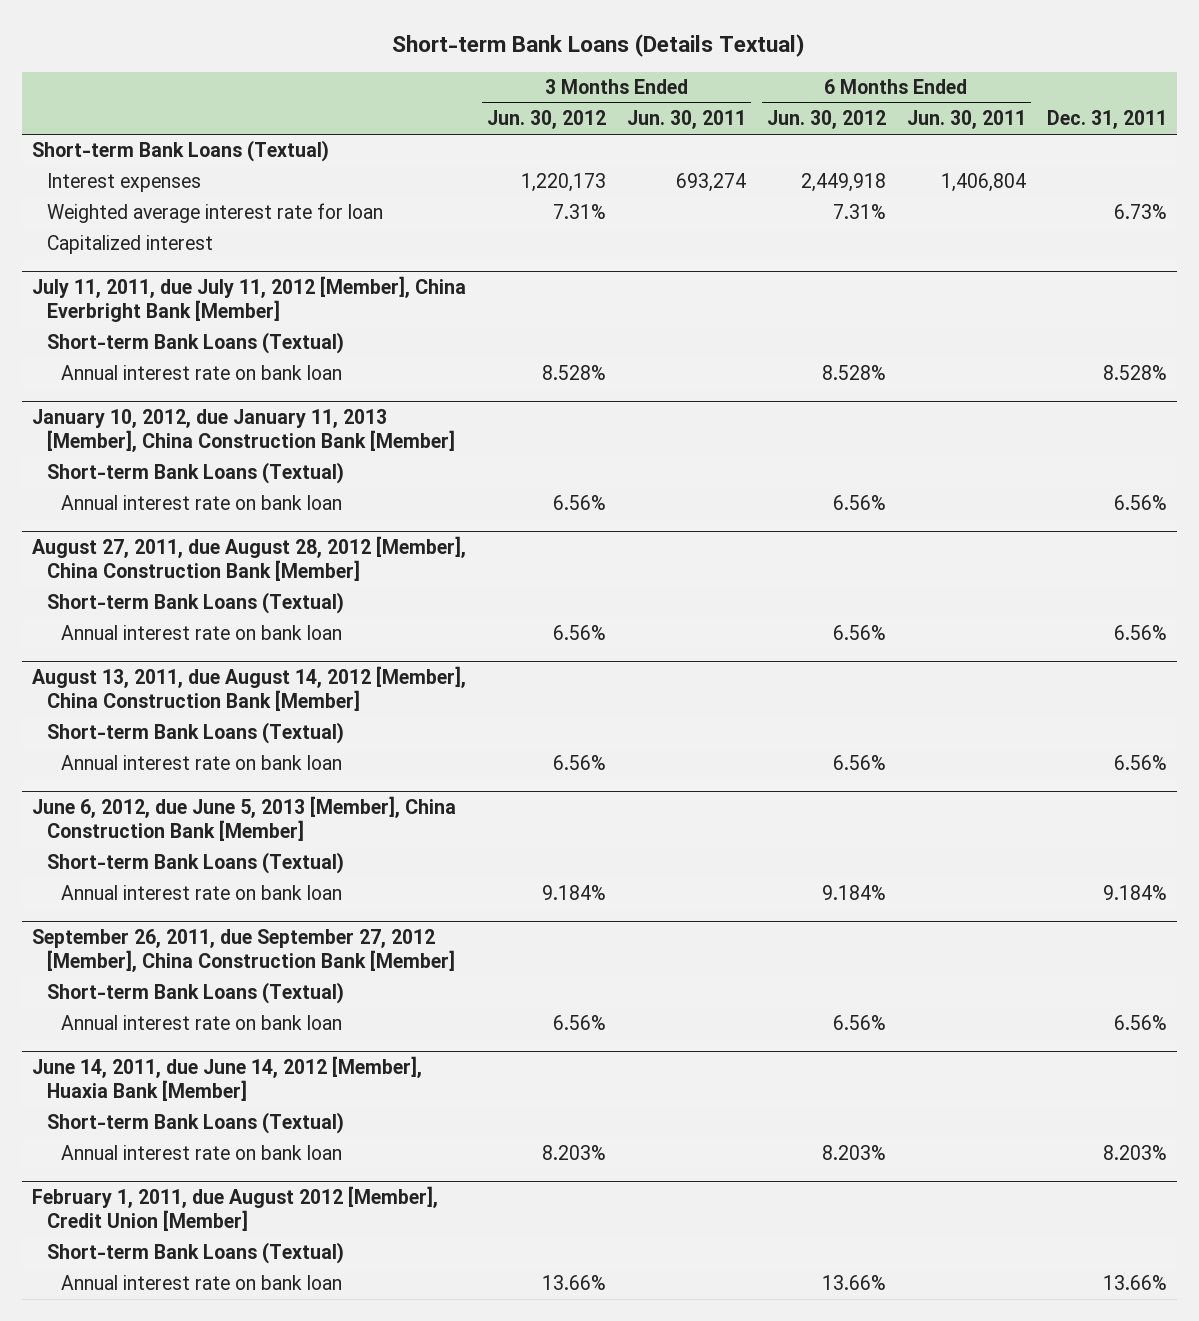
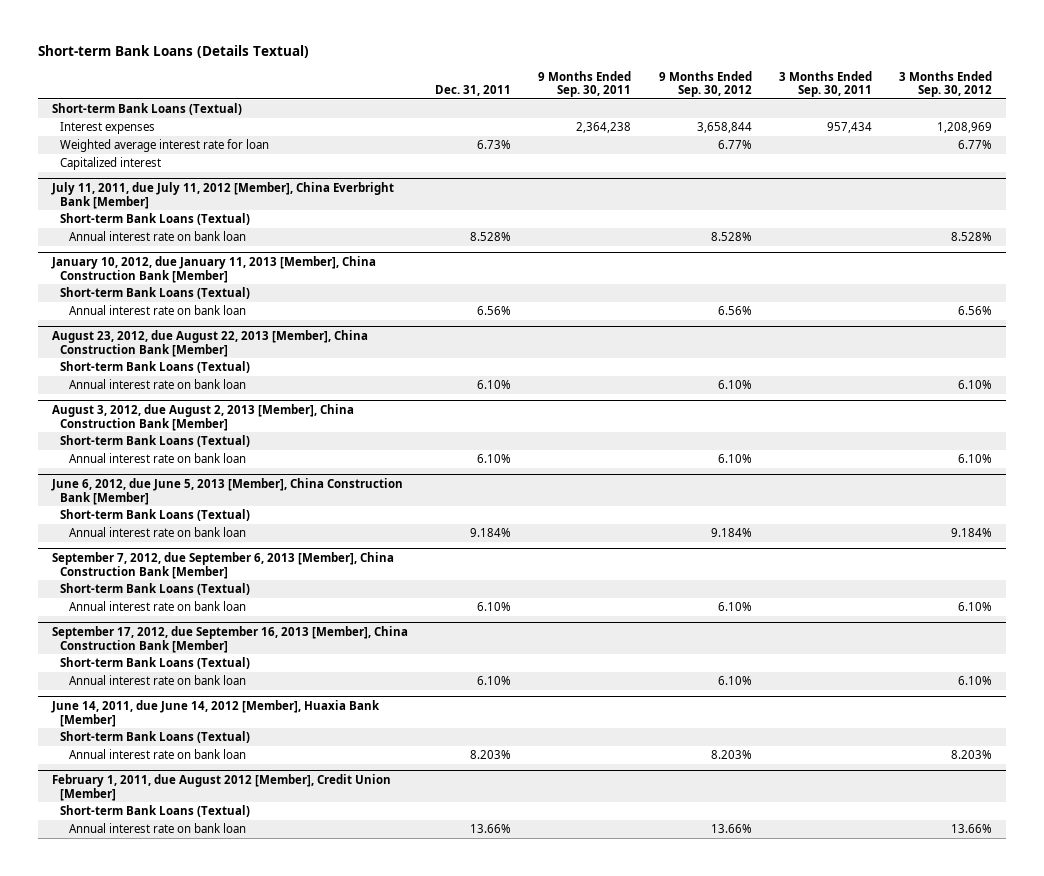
- | 3 Months Ended Jun. 30, 2012 | 3 Months Ended Jun. 30, 2011 | 6 Months Ended Jun. 30, 2012 | 6 Months Ended Jun. 30, 2011 | Dec. 31, 2011
+ | Dec. 31, 2011 | 9 Months Ended Sep. 30, 2011 | 9 Months Ended Sep. 30, 2012 | 3 Months Ended Sep. 30, 2011 | 3 Months Ended Sep. 30, 2012
- August 27, 2011, due August 28, 2012 [Member], China Construction Bank [Member]
+ August 23, 2012, due August 22, 2013 [Member], China Construction Bank [Member]
- Annual interest rate on bank loan | 6.56% | | 6.56% | | 6.56%
- August 13, 2011, due August 14, 2012 [Member], China Construction Bank [Member]
+ Annual interest rate on bank loan | 6.10% | | 6.10% | | 6.10%
+ August 3, 2012, due August 2, 2013 [Member], China Construction Bank [Member]
- Annual interest rate on bank loan | 6.56% | | 6.56% | | 6.56%
+ Annual interest rate on bank loan | 6.10% | | 6.10% | | 6.10%
- September 26, 2011, due September 27, 2012 [Member], China Construction Bank [Member]
+ September 7, 2012, due September 6, 2013 [Member], China Construction Bank [Member]
- Annual interest rate on bank loan | 6.56% | | 6.56% | | 6.56%
+ Annual interest rate on bank loan | 6.10% | | 6.10% | | 6.10%
+ September 17, 2012, due September 16, 2013 [Member], China Construction Bank [Member]
+ Short-term Bank Loans (Textual)
+ Annual interest rate on bank loan | 6.10% | | 6.10% | | 6.10%

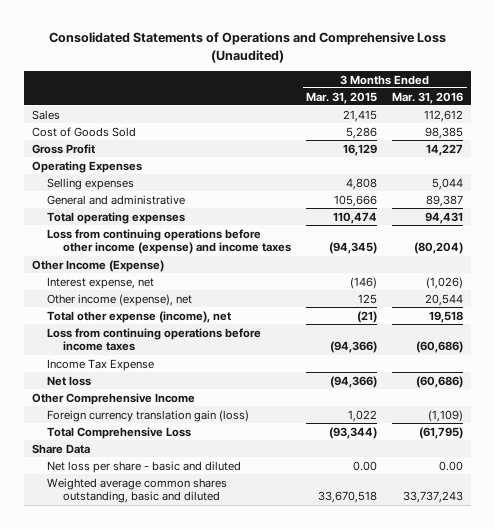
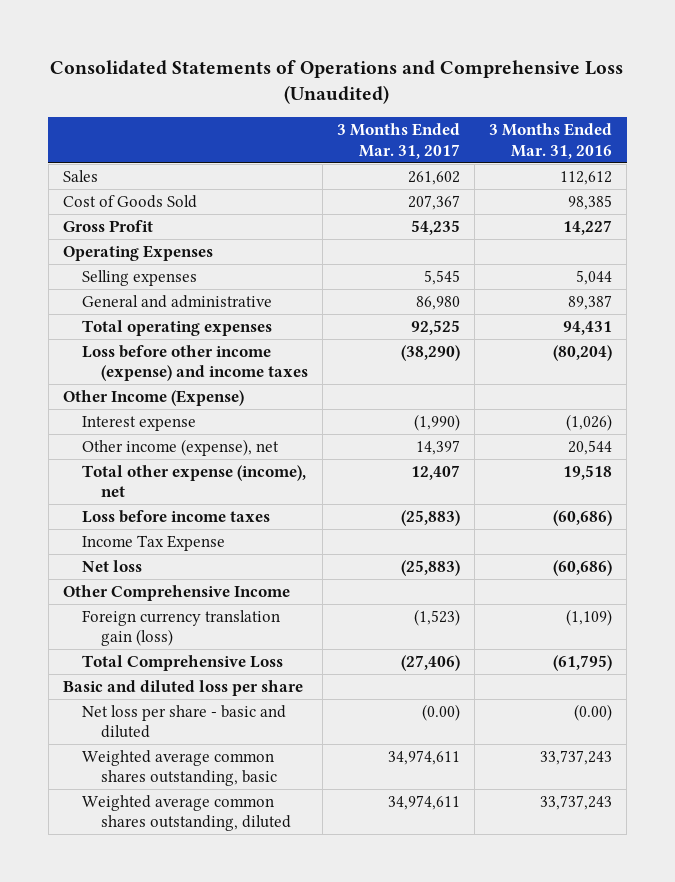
- | 3 Months Ended Mar. 31, 2015 | 3 Months Ended Mar. 31, 2016
+ | 3 Months Ended Mar. 31, 2017 | 3 Months Ended Mar. 31, 2016
- Loss from continuing operations before other income (expense) and income taxes | (94,345) | (80,204)
+ Loss before other income (expense) and income taxes | (38,290) | (80,204)
- Interest expense, net | (146) | (1,026)
+ Interest expense | (1,990) | (1,026)
- Loss from continuing operations before income taxes | (94,366) | (60,686)
+ Loss before income taxes | (25,883) | (60,686)
- Share Data
- Net loss per share - basic and diluted | 0.00 | 0.00
- Weighted average common shares outstanding, basic and diluted | 33,670,518 | 33,737,243
+ Basic and diluted loss per share
+ Net loss per share - basic and diluted | (0.00) | (0.00)
+ Weighted average common shares outstanding, basic | 34,974,611 | 33,737,243
+ Weighted average common shares outstanding, diluted | 34,974,611 | 33,737,243

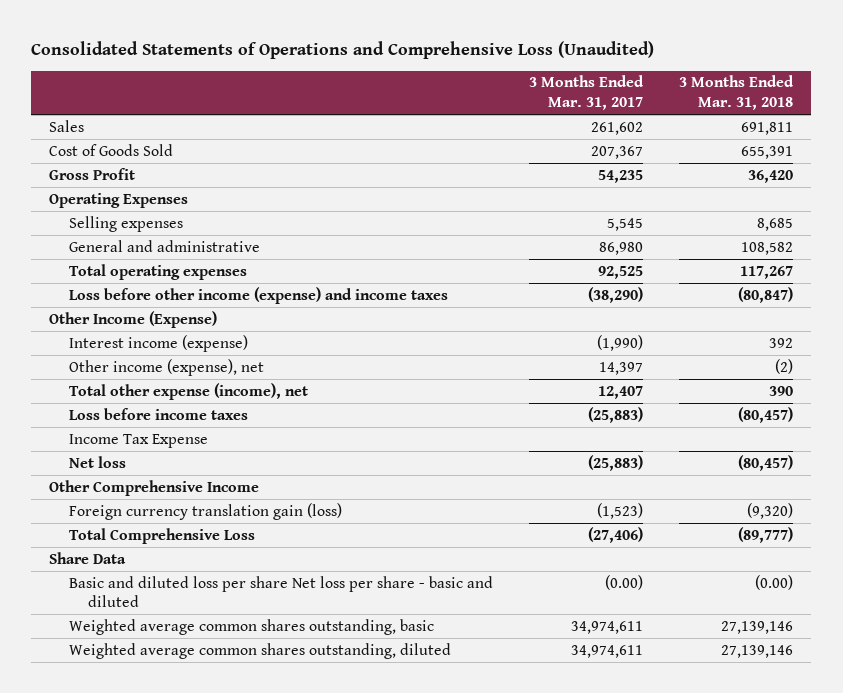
- | 3 Months Ended Mar. 31, 2017 | 3 Months Ended Mar. 31, 2016
+ | 3 Months Ended Mar. 31, 2017 | 3 Months Ended Mar. 31, 2018
- Interest expense | (1,990) | (1,026)
+ Interest income (expense) | (1,990) | 392
- Basic and diluted loss per share
- Net loss per share - basic and diluted | (0.00) | (0.00)
+ Share Data
+ Basic and diluted loss per share Net loss per share - basic and diluted | (0.00) | (0.00)

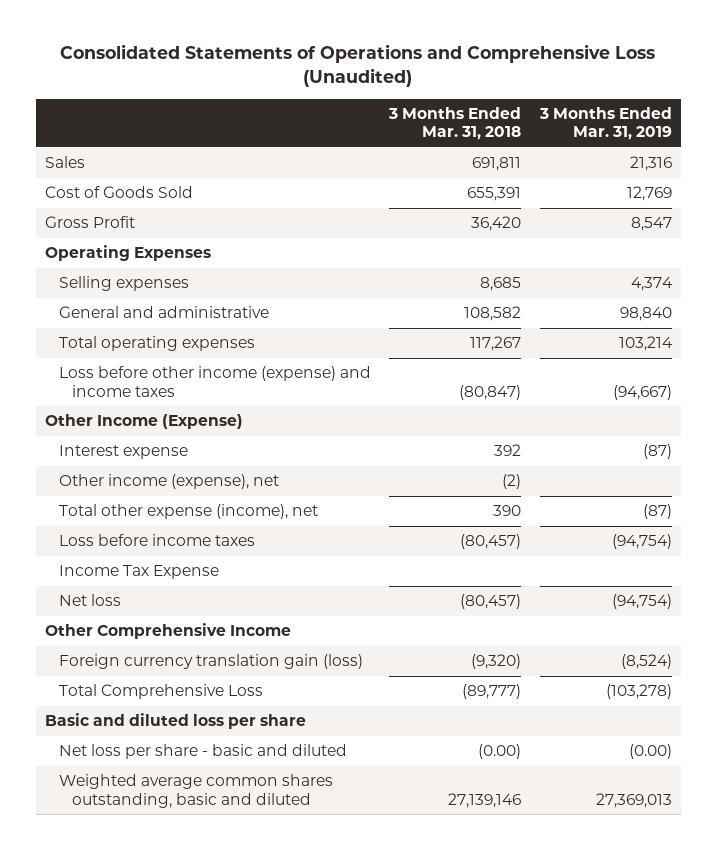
- | 3 Months Ended Mar. 31, 2017 | 3 Months Ended Mar. 31, 2018
+ | 3 Months Ended Mar. 31, 2018 | 3 Months Ended Mar. 31, 2019
- Interest income (expense) | (1,990) | 392
+ Interest expense | 392 | (87)
- Share Data
- Basic and diluted loss per share Net loss per share - basic and diluted | (0.00) | (0.00)
- Weighted average common shares outstanding, basic | 34,974,611 | 27,139,146
- Weighted average common shares outstanding, diluted | 34,974,611 | 27,139,146
+ Basic and diluted loss per share
+ Net loss per share - basic and diluted | (0.00) | (0.00)
+ Weighted average common shares outstanding, basic and diluted | 27,139,146 | 27,369,013

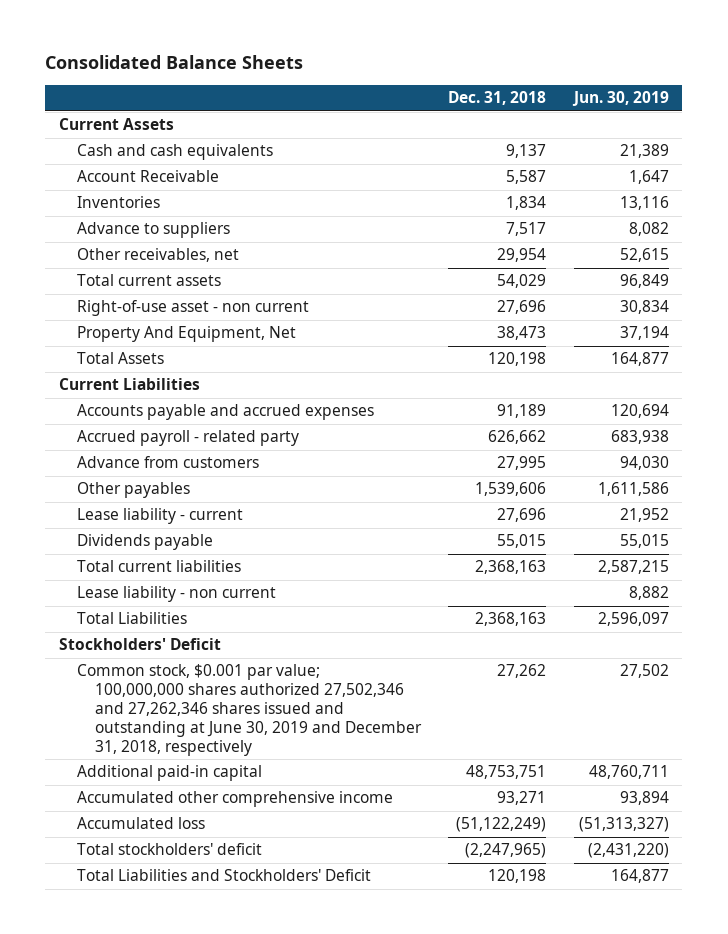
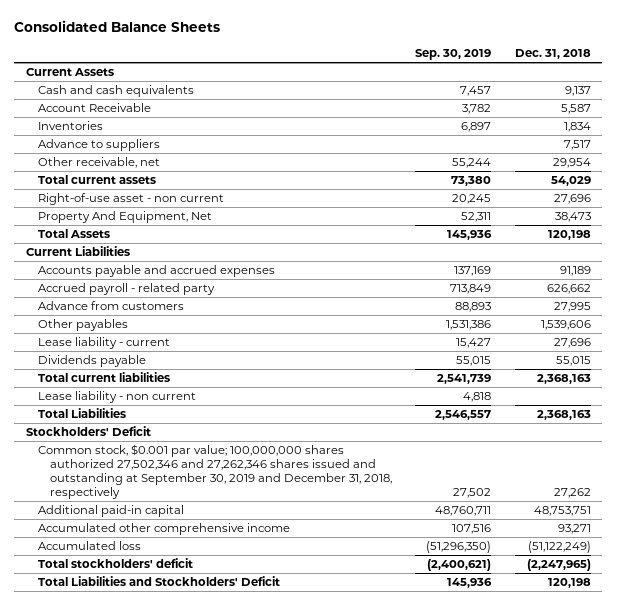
- | Dec. 31, 2018 | Jun. 30, 2019
+ | Sep. 30, 2019 | Dec. 31, 2018
- Other receivables, net | 29,954 | 52,615
+ Other receivable, net | 55,244 | 29,954
- Common stock, $0.001 par value; 100,000,000 shares authorized 27,502,346 and 27,262,346 shares issued and outstanding at June 30, 2019 and December 31, 2018, respectively | 27,262 | 27,502
+ Common stock, $0.001 par value; 100,000,000 shares authorized 27,502,346 and 27,262,346 shares issued and outstanding at September 30, 2019 and December 31, 2018, respectively | 27,502 | 27,262

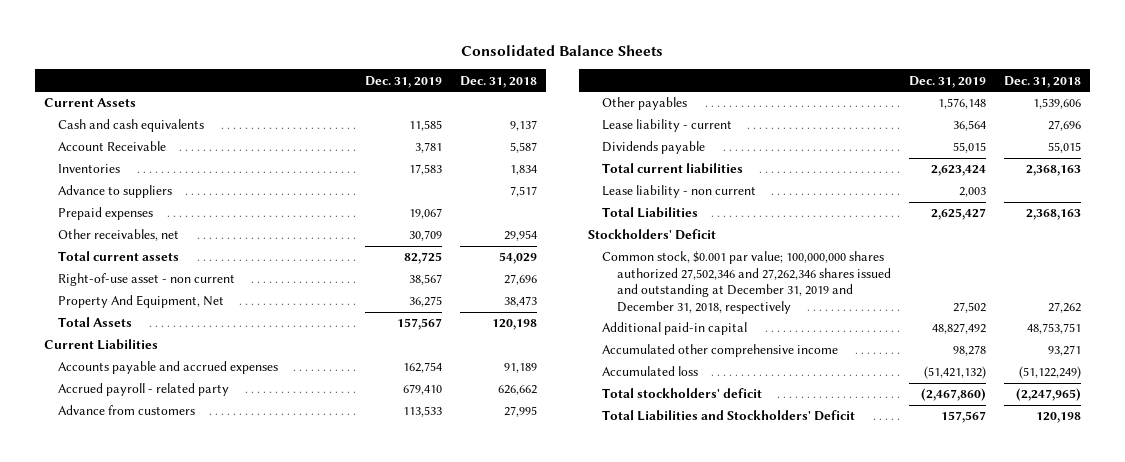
- | Sep. 30, 2019 | Dec. 31, 2018
+ | Dec. 31, 2019 | Dec. 31, 2018
- Other receivable, net | 55,244 | 29,954
+ Prepaid expenses | 19,067 |
+ Other receivables, net | 30,709 | 29,954
- Common stock, $0.001 par value; 100,000,000 shares authorized 27,502,346 and 27,262,346 shares issued and outstanding at September 30, 2019 and December 31, 2018, respectively | 27,502 | 27,262
+ Common stock, $0.001 par value; 100,000,000 shares authorized 27,502,346 and 27,262,346 shares issued and outstanding at December 31, 2019 and December 31, 2018, respectively | 27,502 | 27,262

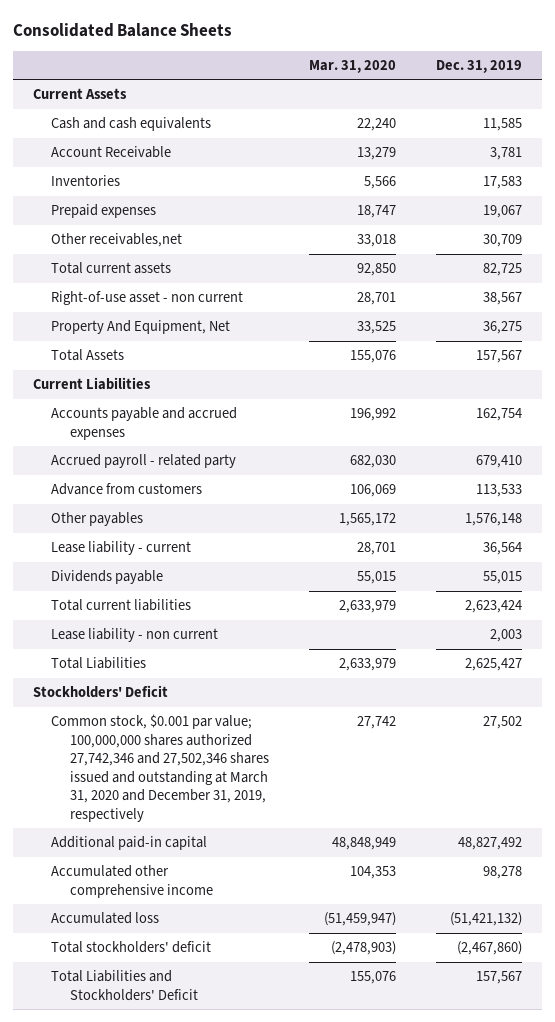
- | Dec. 31, 2019 | Dec. 31, 2018
+ | Mar. 31, 2020 | Dec. 31, 2019
- Advance to suppliers | | 7,517
- Other receivables, net | 30,709 | 29,954
+ Other receivables,net | 33,018 | 30,709
- Common stock, $0.001 par value; 100,000,000 shares authorized 27,502,346 and 27,262,346 shares issued and outstanding at December 31, 2019 and December 31, 2018, respectively | 27,502 | 27,262
+ Common stock, $0.001 par value; 100,000,000 shares authorized 27,742,346 and 27,502,346 shares issued and outstanding at March 31, 2020 and December 31, 2019, respectively | 27,742 | 27,502

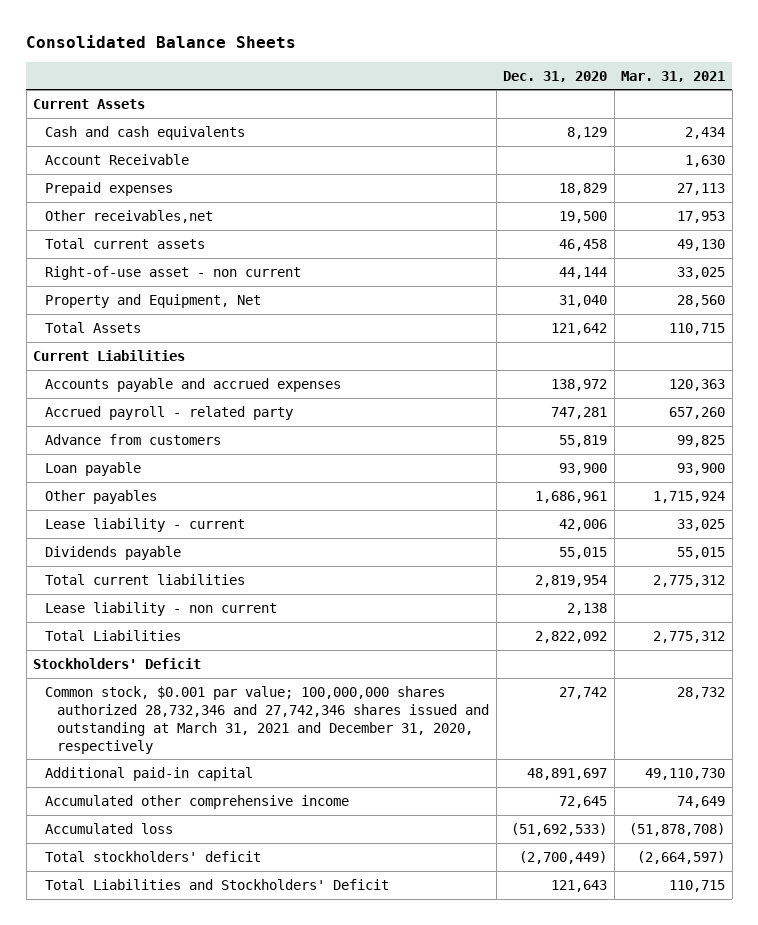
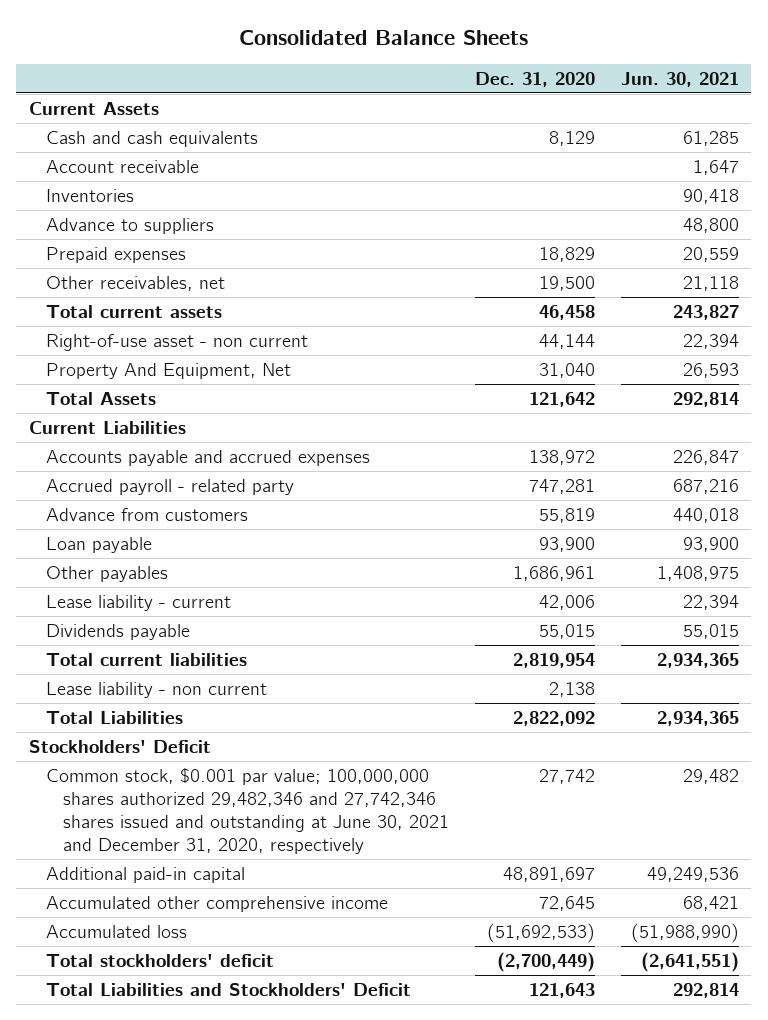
- | Dec. 31, 2020 | Mar. 31, 2021
+ | Dec. 31, 2020 | Jun. 30, 2021
- Account Receivable | | 1,630
+ Account receivable | | 1,647
+ Inventories | | 90,418
+ Advance to suppliers | | 48,800
- Other receivables,net | 19,500 | 17,953
+ Other receivables, net | 19,500 | 21,118
- Property and Equipment, Net | 31,040 | 28,560
+ Property And Equipment, Net | 31,040 | 26,593
- Common stock, $0.001 par value; 100,000,000 shares authorized 28,732,346 and 27,742,346 shares issued and outstanding at March 31, 2021 and December 31, 2020, respectively | 27,742 | 28,732
+ Common stock, $0.001 par value; 100,000,000 shares authorized 29,482,346 and 27,742,346 shares issued and outstanding at June 30, 2021 and December 31, 2020, respectively | 27,742 | 29,482

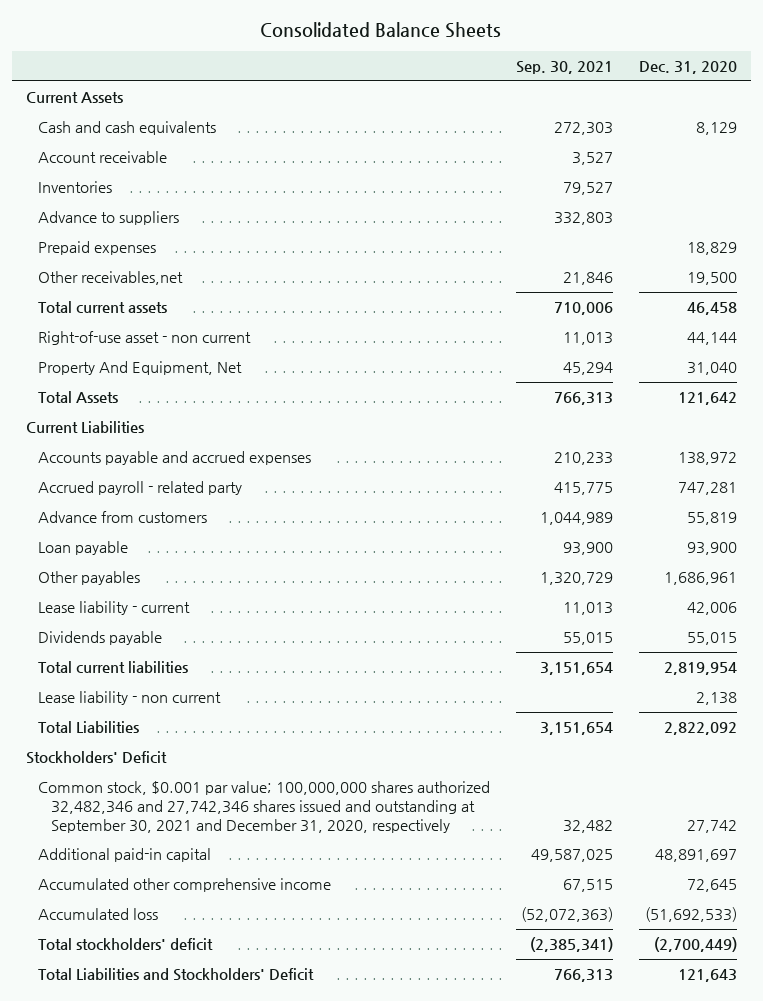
- | Dec. 31, 2020 | Jun. 30, 2021
+ | Sep. 30, 2021 | Dec. 31, 2020
- Other receivables, net | 19,500 | 21,118
+ Other receivables,net | 21,846 | 19,500
- Common stock, $0.001 par value; 100,000,000 shares authorized 29,482,346 and 27,742,346 shares issued and outstanding at June 30, 2021 and December 31, 2020, respectively | 27,742 | 29,482
+ Common stock, $0.001 par value; 100,000,000 shares authorized 32,482,346 and 27,742,346 shares issued and outstanding at September 30, 2021 and December 31, 2020, respectively | 32,482 | 27,742

